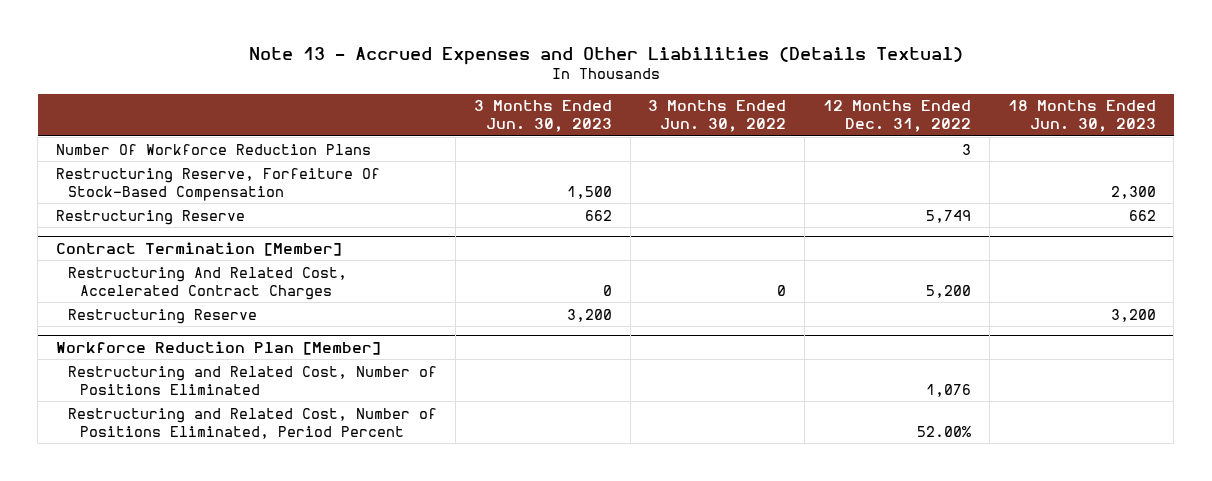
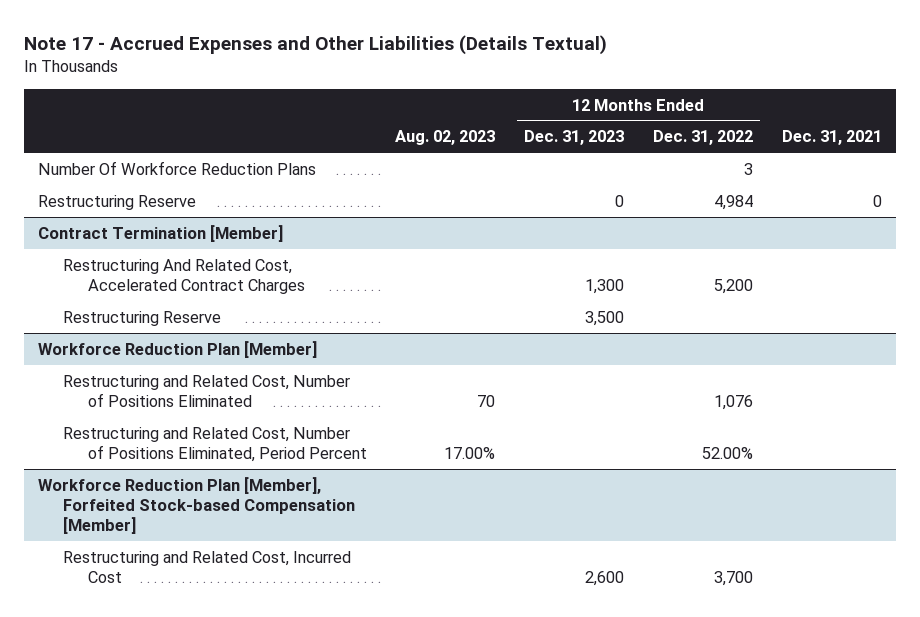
- Note 13 - Accrued Expenses and Other Liabilities (Details Textual)
+ Note 17 - Accrued Expenses and Other Liabilities (Details Textual)
- | 3 Months Ended Jun. 30, 2023 | 3 Months Ended Jun. 30, 2022 | 12 Months Ended Dec. 31, 2022 | 18 Months Ended Jun. 30, 2023
+ | Aug. 02, 2023 | 12 Months Ended Dec. 31, 2023 | 12 Months Ended Dec. 31, 2022 | Dec. 31, 2021
- Restructuring Reserve, Forfeiture Of Stock-Based Compensation | 1,500 | | | 2,300
- Restructuring Reserve | 662 | | 5,749 | 662
+ Restructuring Reserve | | 0 | 4,984 | 0
+ Workforce Reduction Plan [Member], Forfeited Stock-based Compensation [Member]
+ Restructuring and Related Cost, Incurred Cost | | 2,600 | 3,700 |

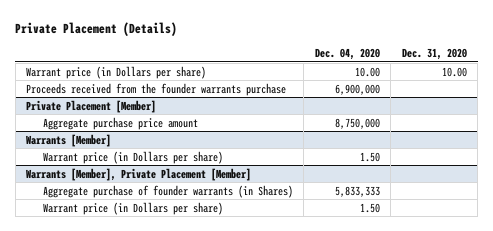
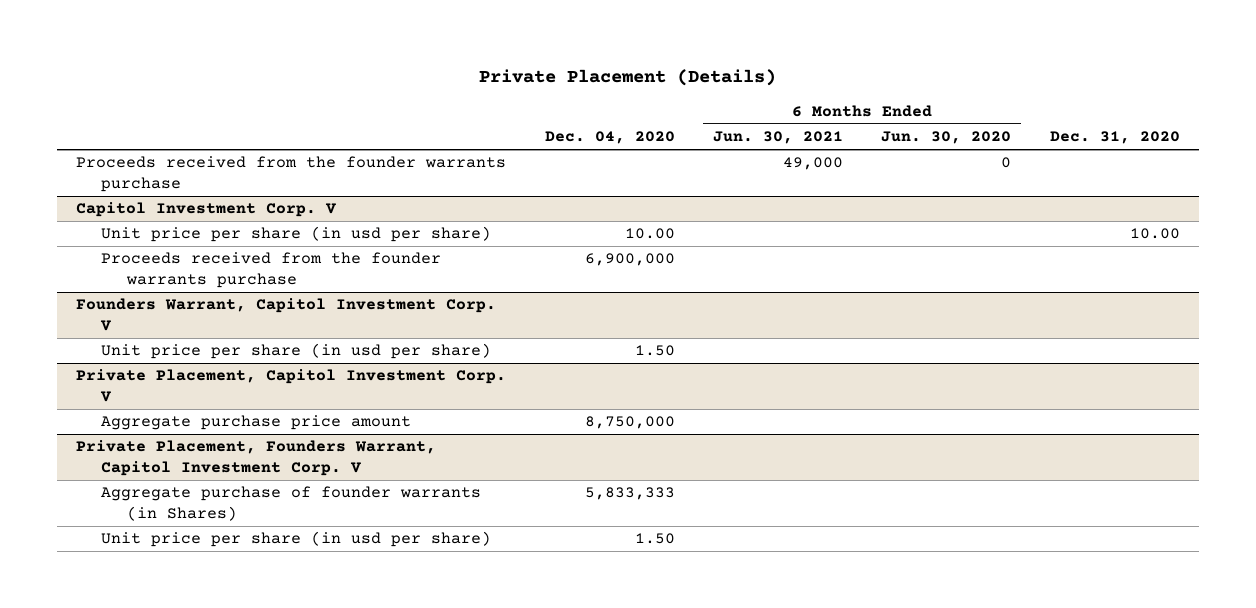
- | Dec. 04, 2020 | Dec. 31, 2020
+ | Dec. 04, 2020 | 6 Months Ended Jun. 30, 2021 | 6 Months Ended Jun. 30, 2020 | Dec. 31, 2020
- Warrant price (in Dollars per share) | 10.00 | 10.00
+ Proceeds received from the founder warrants purchase | | 49,000 | 0 |
+ Capitol Investment Corp. V
+ Unit price per share (in usd per share) | 10.00 | | | 10.00
- Private Placement [Member]
+ Founders Warrant, Capitol Investment Corp. V
+ Unit price per share (in usd per share) | 1.50 | | |
+ Private Placement, Capitol Investment Corp. V
- Warrants [Member]
- Warrant price (in Dollars per share) | 1.50 |
- Warrants [Member], Private Placement [Member]
+ Private Placement, Founders Warrant, Capitol Investment Corp. V
- Warrant price (in Dollars per share) | 1.50 |
+ Unit price per share (in usd per share) | 1.50 | | |

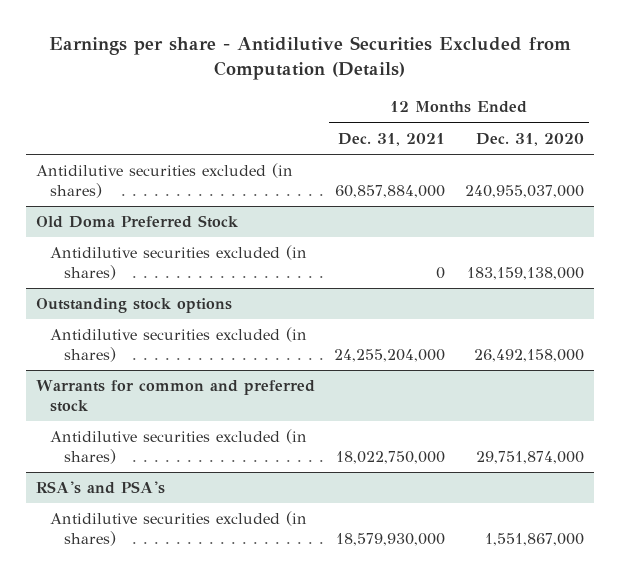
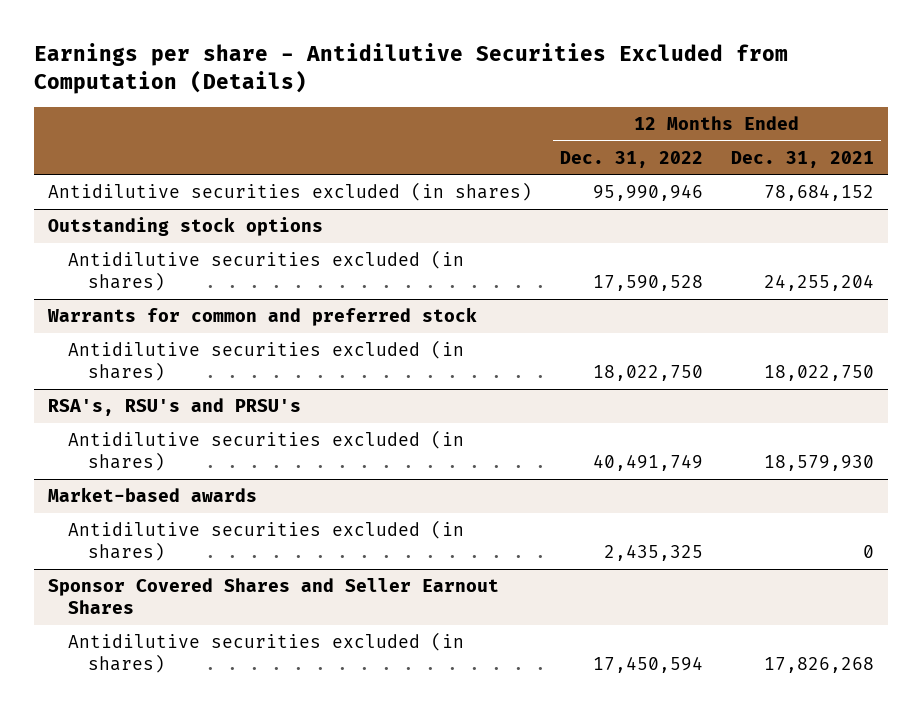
- | 12 Months Ended Dec. 31, 2021 | 12 Months Ended Dec. 31, 2020
+ | 12 Months Ended Dec. 31, 2022 | 12 Months Ended Dec. 31, 2021
- Antidilutive securities excluded (in shares) | 60,857,884,000 | 240,955,037,000
- Old Doma Preferred Stock
- Antidilutive securities excluded (in shares) | 0 | 183,159,138,000
+ Antidilutive securities excluded (in shares) | 95,990,946 | 78,684,152
@ Outstanding stock options
- Antidilutive securities excluded (in shares) | 24,255,204,000 | 26,492,158,000
+ Antidilutive securities excluded (in shares) | 17,590,528 | 24,255,204
@ Warrants for common and preferred stock
- Antidilutive securities excluded (in shares) | 18,022,750,000 | 29,751,874,000
- RSA's and PSA's
- Antidilutive securities excluded (in shares) | 18,579,930,000 | 1,551,867,000
@ Warrants for common and preferred stock
+ Antidilutive securities excluded (in shares) | 18,022,750 | 18,022,750
+ RSA's, RSU's and PRSU's
+ Antidilutive securities excluded (in shares) | 40,491,749 | 18,579,930
+ Market-based awards
+ Antidilutive securities excluded (in shares) | 2,435,325 | 0
+ Sponsor Covered Shares and Seller Earnout Shares
+ Antidilutive securities excluded (in shares) | 17,450,594 | 17,826,268

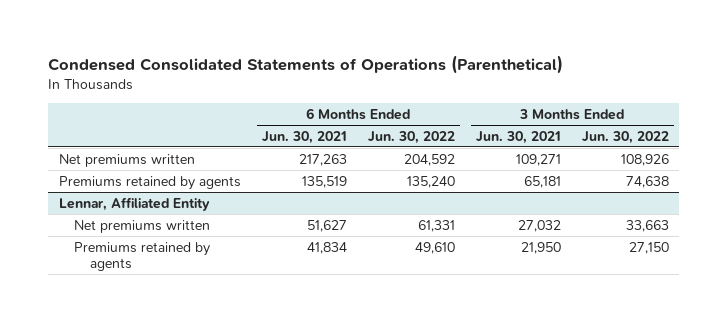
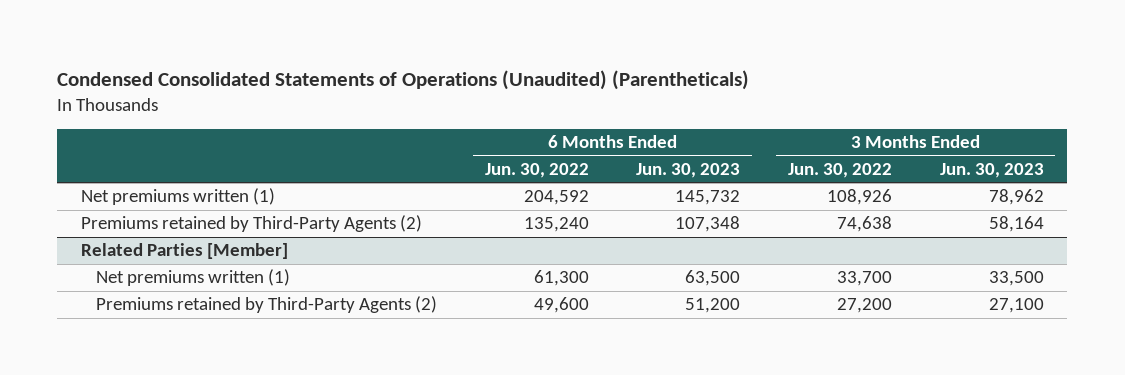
- Condensed Consolidated Statements of Operations (Parenthetical)
+ Condensed Consolidated Statements of Operations (Unaudited) (Parentheticals)
- | 6 Months Ended Jun. 30, 2021 | 6 Months Ended Jun. 30, 2022 | 3 Months Ended Jun. 30, 2021 | 3 Months Ended Jun. 30, 2022
+ | 6 Months Ended Jun. 30, 2022 | 6 Months Ended Jun. 30, 2023 | 3 Months Ended Jun. 30, 2022 | 3 Months Ended Jun. 30, 2023
- Net premiums written | 217,263 | 204,592 | 109,271 | 108,926
- Premiums retained by agents | 135,519 | 135,240 | 65,181 | 74,638
- Lennar, Affiliated Entity
- Net premiums written | 51,627 | 61,331 | 27,032 | 33,663
- Premiums retained by agents | 41,834 | 49,610 | 21,950 | 27,150
+ Net premiums written (1) | 204,592 | 145,732 | 108,926 | 78,962
+ Premiums retained by Third-Party Agents (2) | 135,240 | 107,348 | 74,638 | 58,164
+ Related Parties [Member]
+ Net premiums written (1) | 61,300 | 63,500 | 33,700 | 33,500
+ Premiums retained by Third-Party Agents (2) | 49,600 | 51,200 | 27,200 | 27,100

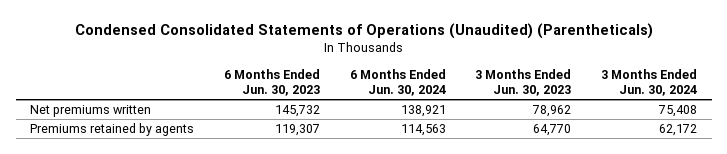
- | 6 Months Ended Jun. 30, 2022 | 6 Months Ended Jun. 30, 2023 | 3 Months Ended Jun. 30, 2022 | 3 Months Ended Jun. 30, 2023
+ | 6 Months Ended Jun. 30, 2023 | 6 Months Ended Jun. 30, 2024 | 3 Months Ended Jun. 30, 2023 | 3 Months Ended Jun. 30, 2024
- Net premiums written (1) | 204,592 | 145,732 | 108,926 | 78,962
- Premiums retained by Third-Party Agents (2) | 135,240 | 107,348 | 74,638 | 58,164
- Related Parties [Member]
- Net premiums written (1) | 61,300 | 63,500 | 33,700 | 33,500
- Premiums retained by Third-Party Agents (2) | 49,600 | 51,200 | 27,200 | 27,100
+ Net premiums written | 145,732 | 138,921 | 78,962 | 75,408
+ Premiums retained by agents | 119,307 | 114,563 | 64,770 | 62,172

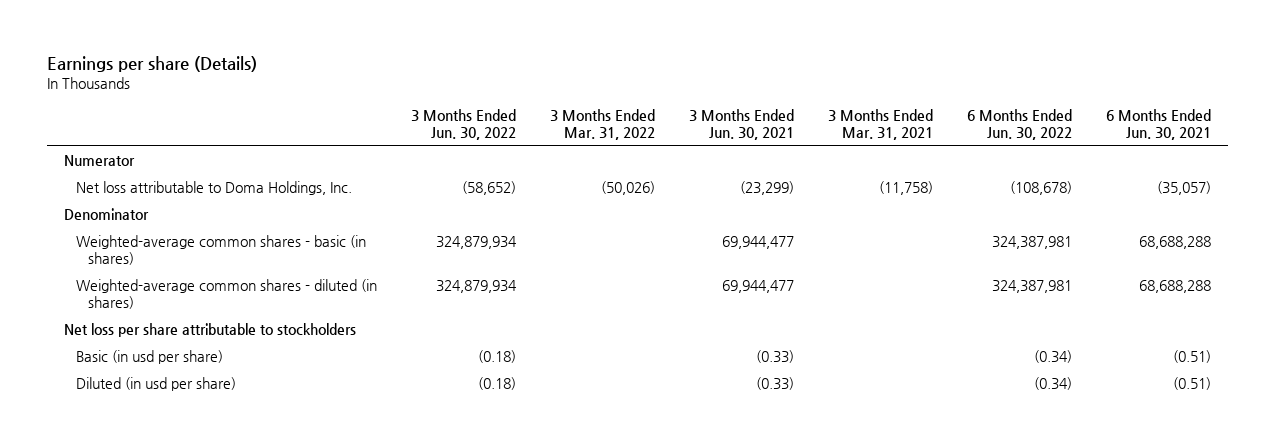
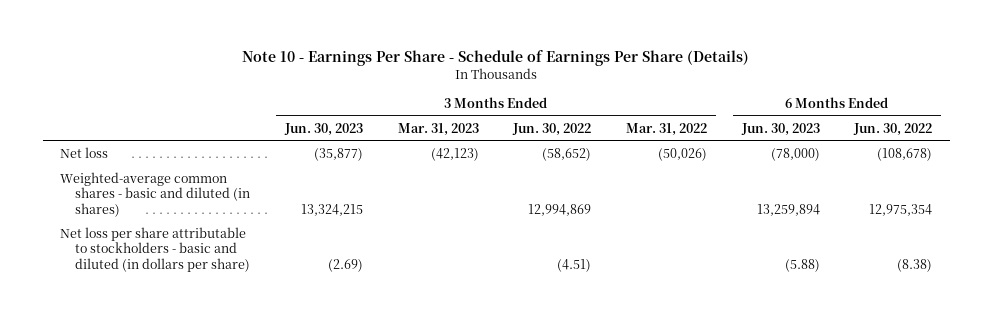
- Earnings per share (Details)
+ Note 10 - Earnings Per Share - Schedule of Earnings Per Share (Details)
- | 3 Months Ended Jun. 30, 2022 | 3 Months Ended Mar. 31, 2022 | 3 Months Ended Jun. 30, 2021 | 3 Months Ended Mar. 31, 2021 | 6 Months Ended Jun. 30, 2022 | 6 Months Ended Jun. 30, 2021
+ | 3 Months Ended Jun. 30, 2023 | 3 Months Ended Mar. 31, 2023 | 3 Months Ended Jun. 30, 2022 | 3 Months Ended Mar. 31, 2022 | 6 Months Ended Jun. 30, 2023 | 6 Months Ended Jun. 30, 2022
- Numerator
- Net loss attributable to Doma Holdings, Inc. | (58,652) | (50,026) | (23,299) | (11,758) | (108,678) | (35,057)
- Denominator
- Weighted-average common shares - basic (in shares) | 324,879,934 | | 69,944,477 | | 324,387,981 | 68,688,288
- Weighted-average common shares - diluted (in shares) | 324,879,934 | | 69,944,477 | | 324,387,981 | 68,688,288
- Net loss per share attributable to stockholders
- Basic (in usd per share) | (0.18) | | (0.33) | | (0.34) | (0.51)
- Diluted (in usd per share) | (0.18) | | (0.33) | | (0.34) | (0.51)
+ Net loss | (35,877) | (42,123) | (58,652) | (50,026) | (78,000) | (108,678)
+ Weighted-average common shares - basic and diluted (in shares) | 13,324,215 | | 12,994,869 | | 13,259,894 | 12,975,354
+ Net loss per share attributable to stockholders - basic and diluted (in dollars per share) | (2.69) | | (4.51) | | (5.88) | (8.38)

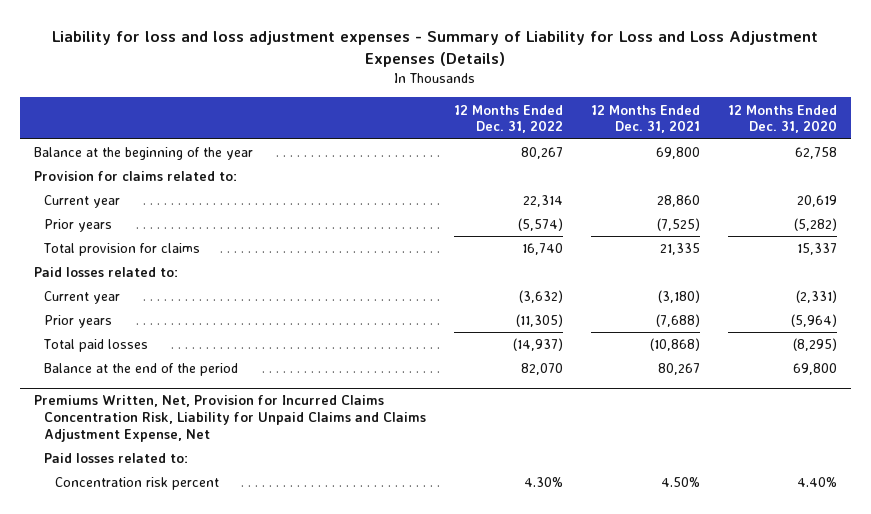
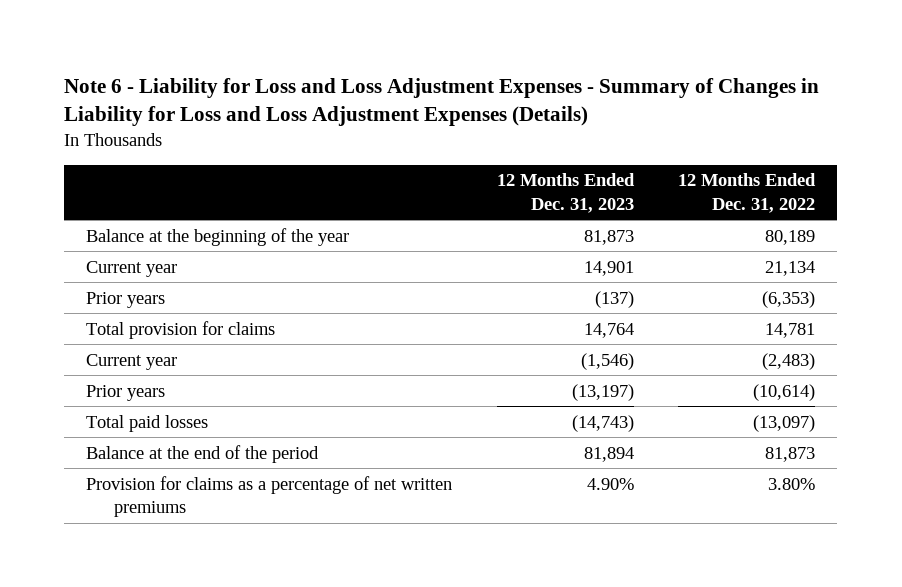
- Liability for loss and loss adjustment expenses - Summary of Liability for Loss and Loss Adjustment Expenses (Details)
+ Note 6 - Liability for Loss and Loss Adjustment Expenses - Summary of Changes in Liability for Loss and Loss Adjustment Expenses (Details)
- | 12 Months Ended Dec. 31, 2022 | 12 Months Ended Dec. 31, 2021 | 12 Months Ended Dec. 31, 2020
+ | 12 Months Ended Dec. 31, 2023 | 12 Months Ended Dec. 31, 2022
- Balance at the beginning of the year | 80,267 | 69,800 | 62,758
- Provision for claims related to:
- Current year | 22,314 | 28,860 | 20,619
- Prior years | (5,574) | (7,525) | (5,282)
- Total provision for claims | 16,740 | 21,335 | 15,337
- Paid losses related to:
- Current year | (3,632) | (3,180) | (2,331)
- Prior years | (11,305) | (7,688) | (5,964)
- Total paid losses | (14,937) | (10,868) | (8,295)
- Balance at the end of the period | 82,070 | 80,267 | 69,800
- Premiums Written, Net, Provision for Incurred Claims Concentration Risk, Liability for Unpaid Claims and Claims Adjustment Expense, Net
- Paid losses related to:
- Concentration risk percent | 4.30% | 4.50% | 4.40%
+ Balance at the beginning of the year | 81,873 | 80,189
+ Current year | 14,901 | 21,134
+ Prior years | (137) | (6,353)
+ Total provision for claims | 14,764 | 14,781
+ Current year | (1,546) | (2,483)
+ Prior years | (13,197) | (10,614)
+ Total paid losses | (14,743) | (13,097)
+ Balance at the end of the period | 81,894 | 81,873
+ Provision for claims as a percentage of net written premiums | 4.90% | 3.80%

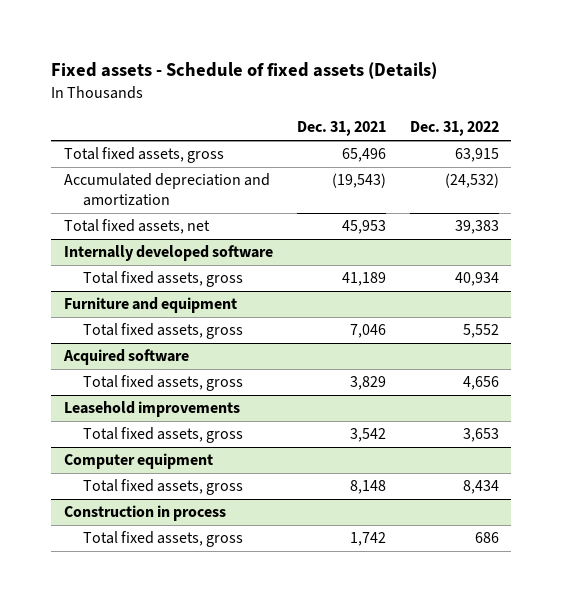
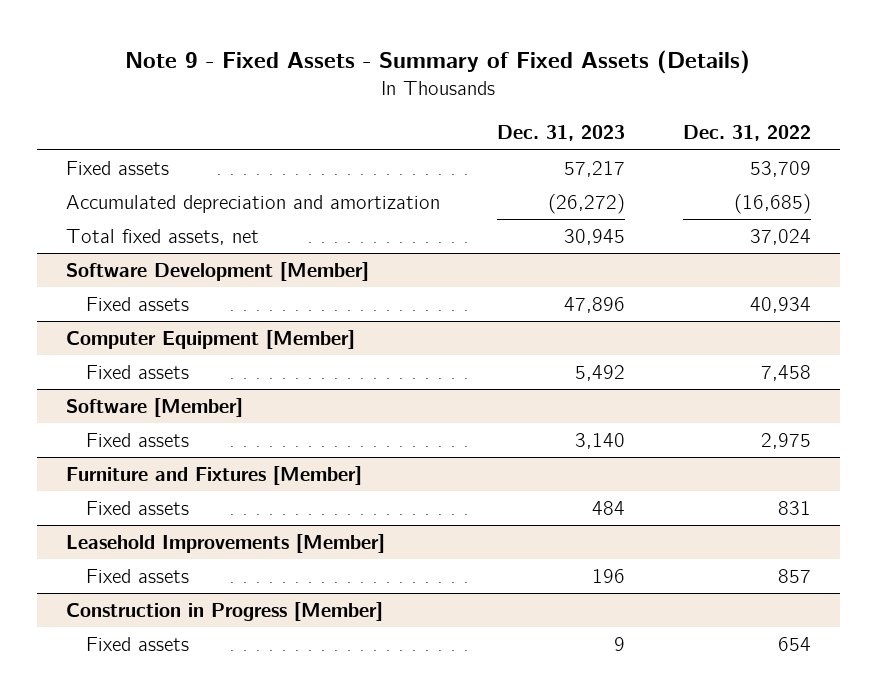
- Fixed assets - Schedule of fixed assets (Details)
+ Note 9 - Fixed Assets - Summary of Fixed Assets (Details)
- | Dec. 31, 2021 | Dec. 31, 2022
+ | Dec. 31, 2023 | Dec. 31, 2022
- Total fixed assets, gross | 65,496 | 63,915
- Accumulated depreciation and amortization | (19,543) | (24,532)
- Total fixed assets, net | 45,953 | 39,383
- Internally developed software
- Total fixed assets, gross | 41,189 | 40,934
- Furniture and equipment
- Total fixed assets, gross | 7,046 | 5,552
- Acquired software
- Total fixed assets, gross | 3,829 | 4,656
- Leasehold improvements
- Total fixed assets, gross | 3,542 | 3,653
- Computer equipment
- Total fixed assets, gross | 8,148 | 8,434
- Construction in process
- Total fixed assets, gross | 1,742 | 686
+ Fixed assets | 57,217 | 53,709
+ Accumulated depreciation and amortization | (26,272) | (16,685)
+ Total fixed assets, net | 30,945 | 37,024
+ Software Development [Member]
+ Fixed assets | 47,896 | 40,934
+ Computer Equipment [Member]
+ Fixed assets | 5,492 | 7,458
+ Software [Member]
+ Fixed assets | 3,140 | 2,975
+ Furniture and Fixtures [Member]
+ Fixed assets | 484 | 831
+ Leasehold Improvements [Member]
+ Fixed assets | 196 | 857
+ Construction in Progress [Member]
+ Fixed assets | 9 | 654

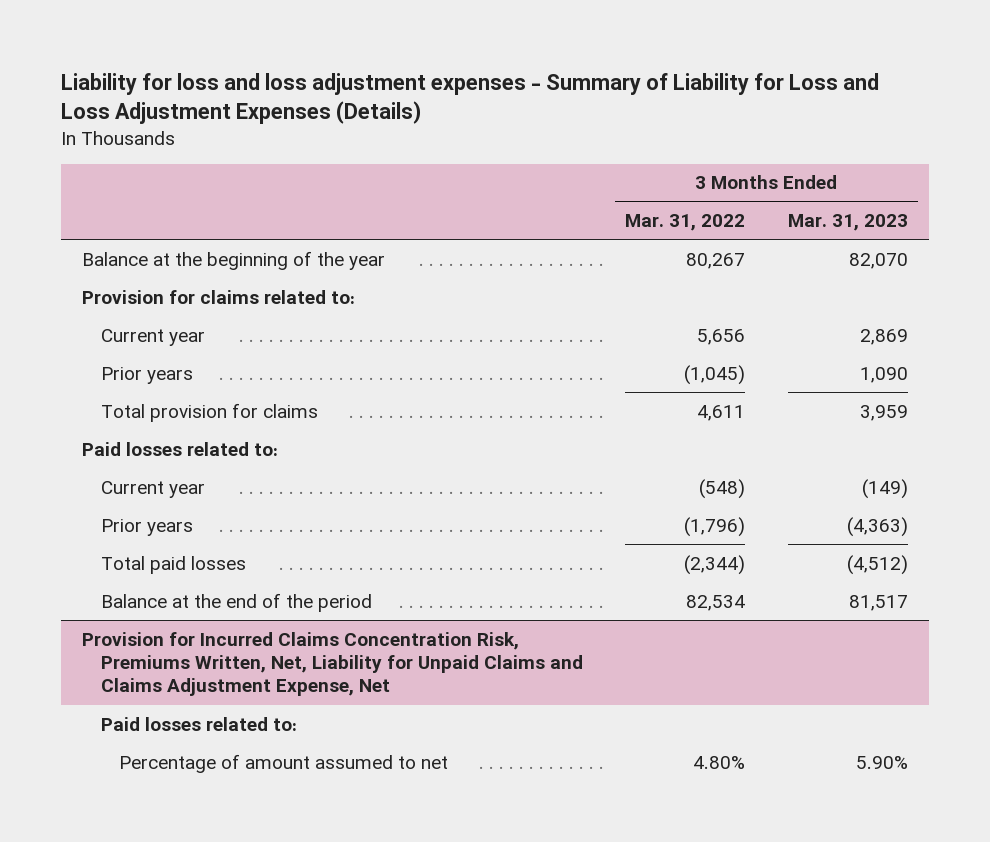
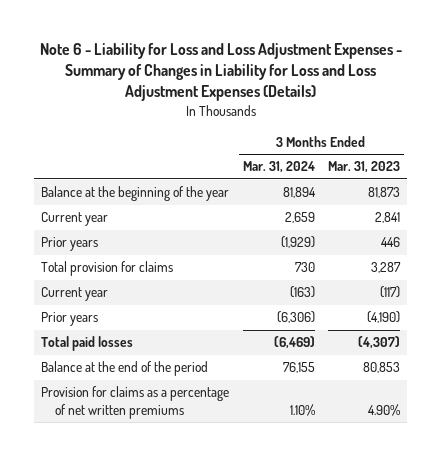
- Liability for loss and loss adjustment expenses - Summary of Liability for Loss and Loss Adjustment Expenses (Details)
+ Note 6 - Liability for Loss and Loss Adjustment Expenses - Summary of Changes in Liability for Loss and Loss Adjustment Expenses (Details)
- | 3 Months Ended Mar. 31, 2022 | 3 Months Ended Mar. 31, 2023
+ | 3 Months Ended Mar. 31, 2024 | 3 Months Ended Mar. 31, 2023
- Balance at the beginning of the year | 80,267 | 82,070
- Provision for claims related to:
- Current year | 5,656 | 2,869
- Prior years | (1,045) | 1,090
- Total provision for claims | 4,611 | 3,959
- Paid losses related to:
- Current year | (548) | (149)
- Prior years | (1,796) | (4,363)
- Total paid losses | (2,344) | (4,512)
- Balance at the end of the period | 82,534 | 81,517
- Provision for Incurred Claims Concentration Risk, Premiums Written, Net, Liability for Unpaid Claims and Claims Adjustment Expense, Net
- Paid losses related to:
- Percentage of amount assumed to net | 4.80% | 5.90%
+ Balance at the beginning of the year | 81,894 | 81,873
+ Current year | 2,659 | 2,841
+ Prior years | (1,929) | 446
+ Total provision for claims | 730 | 3,287
+ Current year | (163) | (117)
+ Prior years | (6,306) | (4,190)
+ Total paid losses | (6,469) | (4,307)
+ Balance at the end of the period | 76,155 | 80,853
+ Provision for claims as a percentage of net written premiums | 1.10% | 4.90%

